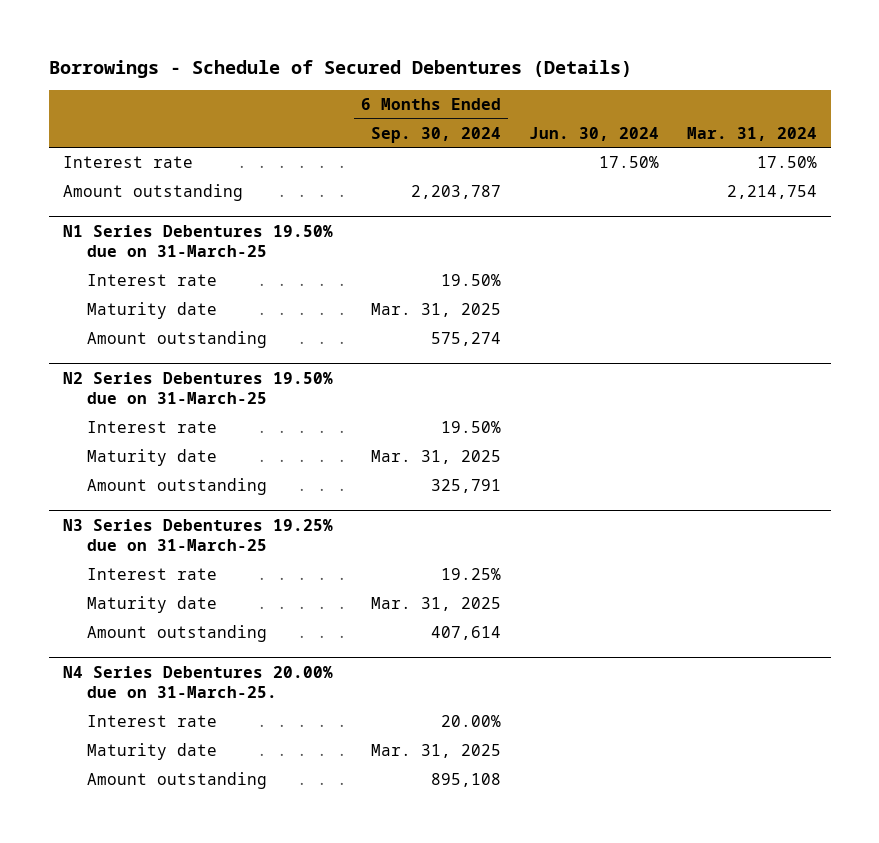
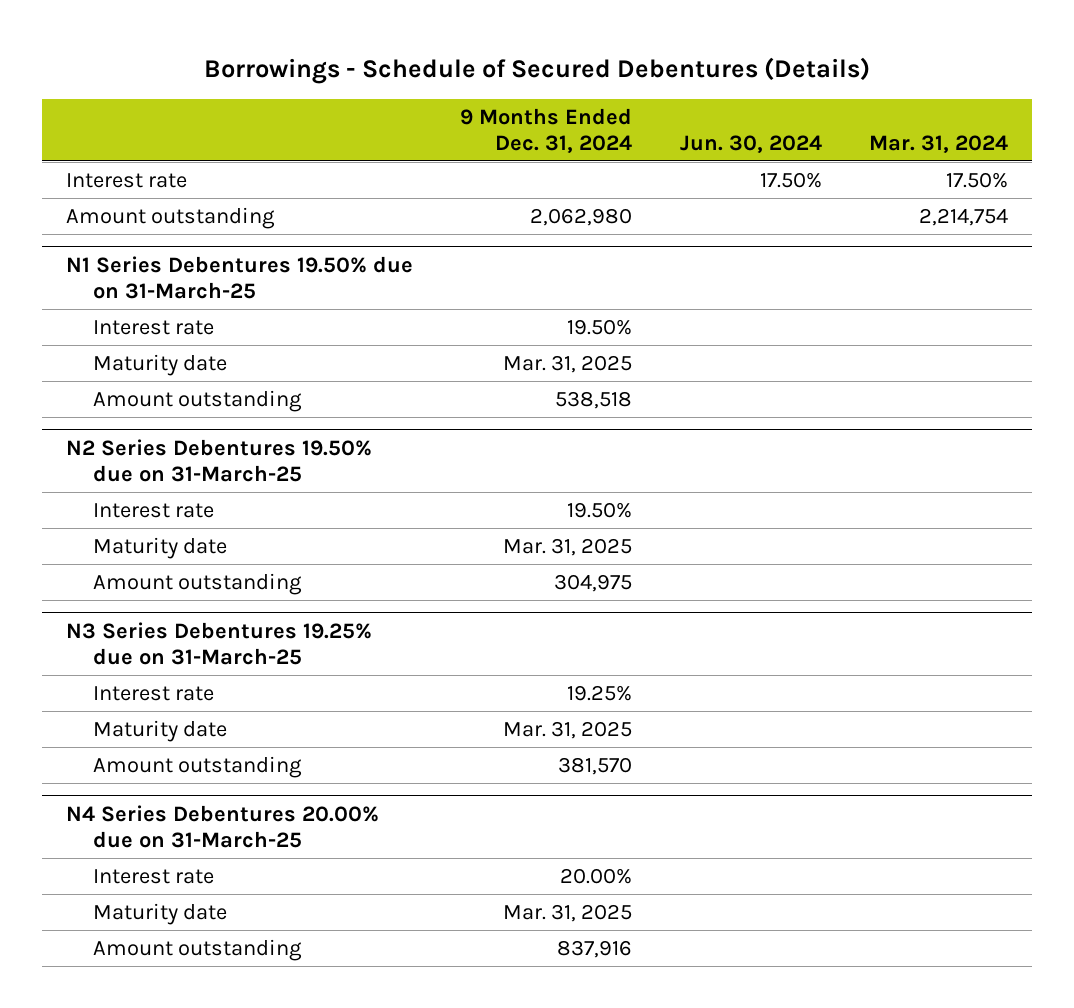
- | 6 Months Ended Sep. 30, 2024 | Jun. 30, 2024 | Mar. 31, 2024
+ | 9 Months Ended Dec. 31, 2024 | Jun. 30, 2024 | Mar. 31, 2024
- N4 Series Debentures 20.00% due on 31-March-25.
+ N4 Series Debentures 20.00% due on 31-March-25

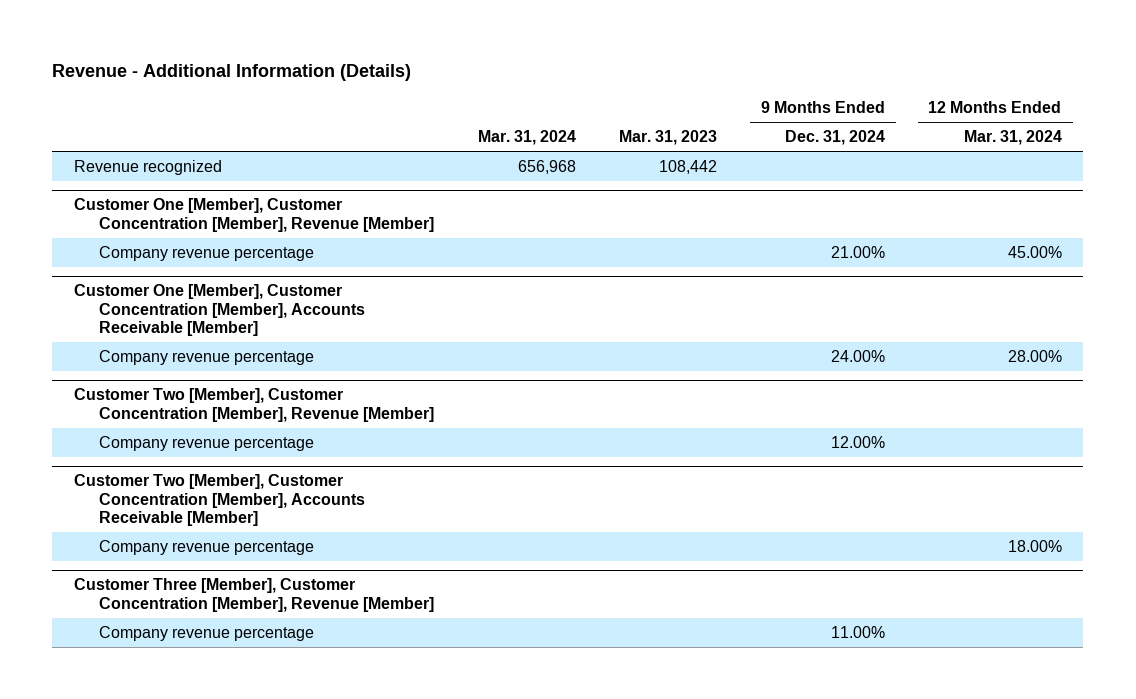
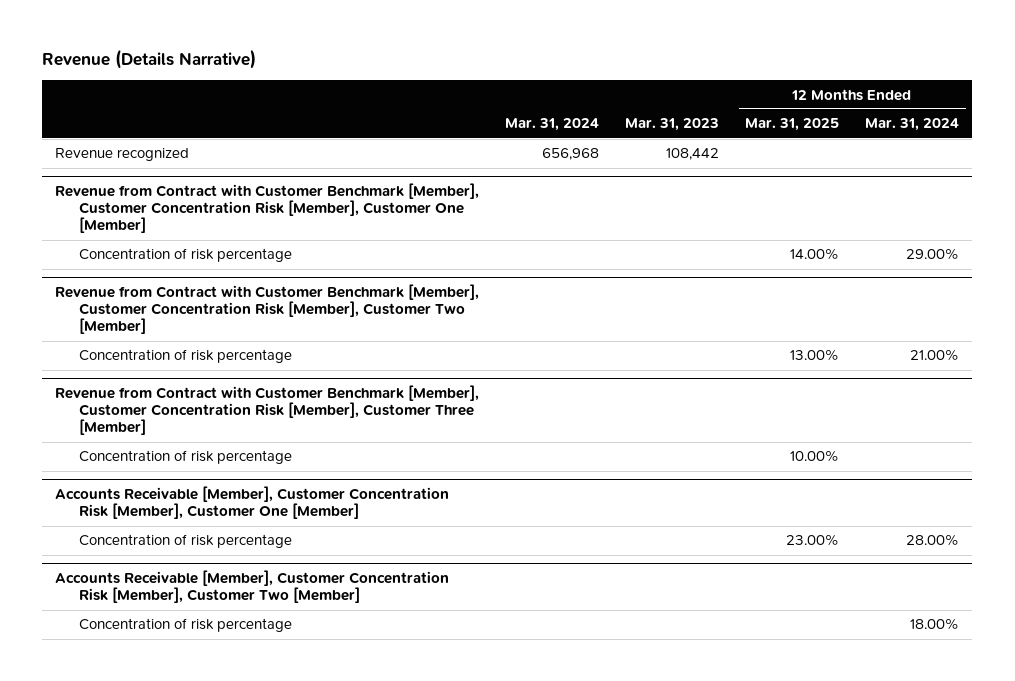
- Revenue - Additional Information (Details)
+ Revenue (Details Narrative)
- | Mar. 31, 2024 | Mar. 31, 2023 | 9 Months Ended Dec. 31, 2024 | 12 Months Ended Mar. 31, 2024
+ | Mar. 31, 2024 | Mar. 31, 2023 | 12 Months Ended Mar. 31, 2025 | 12 Months Ended Mar. 31, 2024
- Customer One [Member], Customer Concentration [Member], Revenue [Member]
- Company revenue percentage | | | 21.00% | 45.00%
- Customer One [Member], Customer Concentration [Member], Accounts Receivable [Member]
- Company revenue percentage | | | 24.00% | 28.00%
- Customer Two [Member], Customer Concentration [Member], Revenue [Member]
- Company revenue percentage | | | 12.00% |
- Customer Two [Member], Customer Concentration [Member], Accounts Receivable [Member]
- Company revenue percentage | | | | 18.00%
- Customer Three [Member], Customer Concentration [Member], Revenue [Member]
- Company revenue percentage | | | 11.00% |
+ Revenue from Contract with Customer Benchmark [Member], Customer Concentration Risk [Member], Customer One [Member]
+ Concentration of risk percentage | | | 14.00% | 29.00%
+ Revenue from Contract with Customer Benchmark [Member], Customer Concentration Risk [Member], Customer Two [Member]
+ Concentration of risk percentage | | | 13.00% | 21.00%
+ Revenue from Contract with Customer Benchmark [Member], Customer Concentration Risk [Member], Customer Three [Member]
+ Concentration of risk percentage | | | 10.00% |
+ Accounts Receivable [Member], Customer Concentration Risk [Member], Customer One [Member]
+ Concentration of risk percentage | | | 23.00% | 28.00%
+ Accounts Receivable [Member], Customer Concentration Risk [Member], Customer Two [Member]
+ Concentration of risk percentage | | | | 18.00%

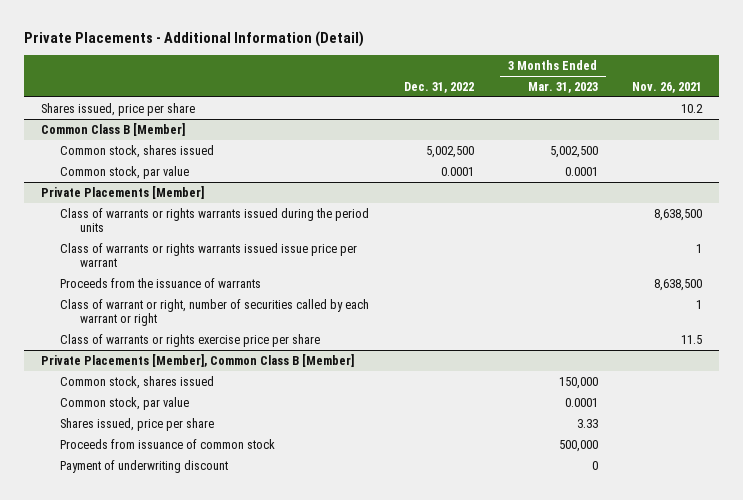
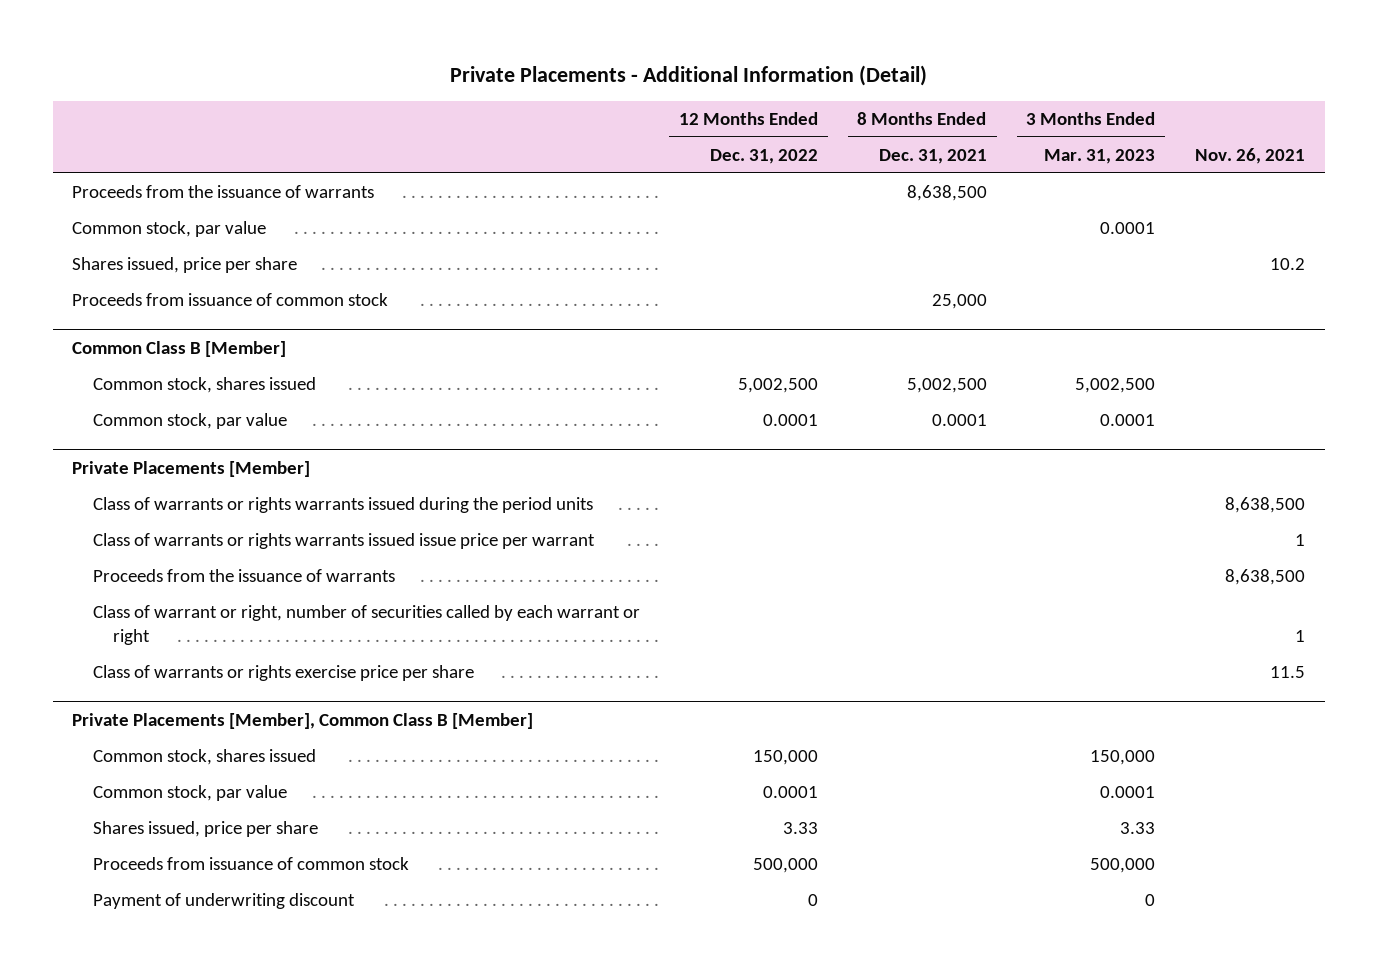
- | Dec. 31, 2022 | 3 Months Ended Mar. 31, 2023 | Nov. 26, 2021
+ | 12 Months Ended Dec. 31, 2022 | 8 Months Ended Dec. 31, 2021 | 3 Months Ended Mar. 31, 2023 | Nov. 26, 2021
+ Proceeds from the issuance of warrants | | 8,638,500 | |
+ Common stock, par value | | | 0.0001 |
+ Proceeds from issuance of common stock | | 25,000 | |

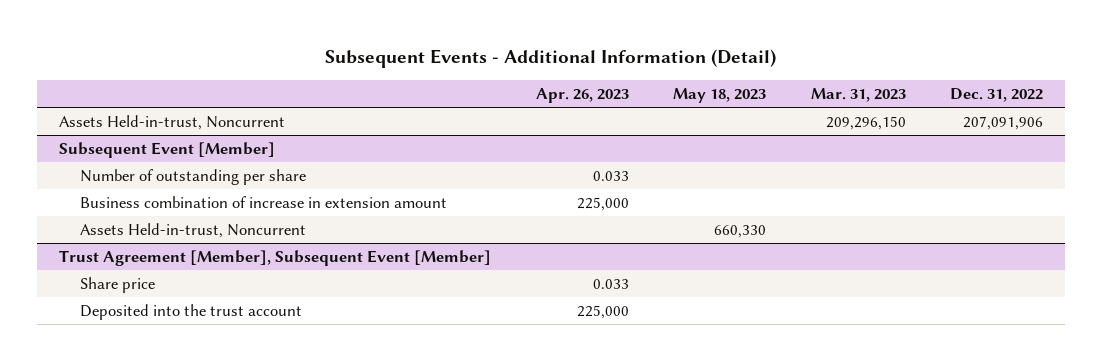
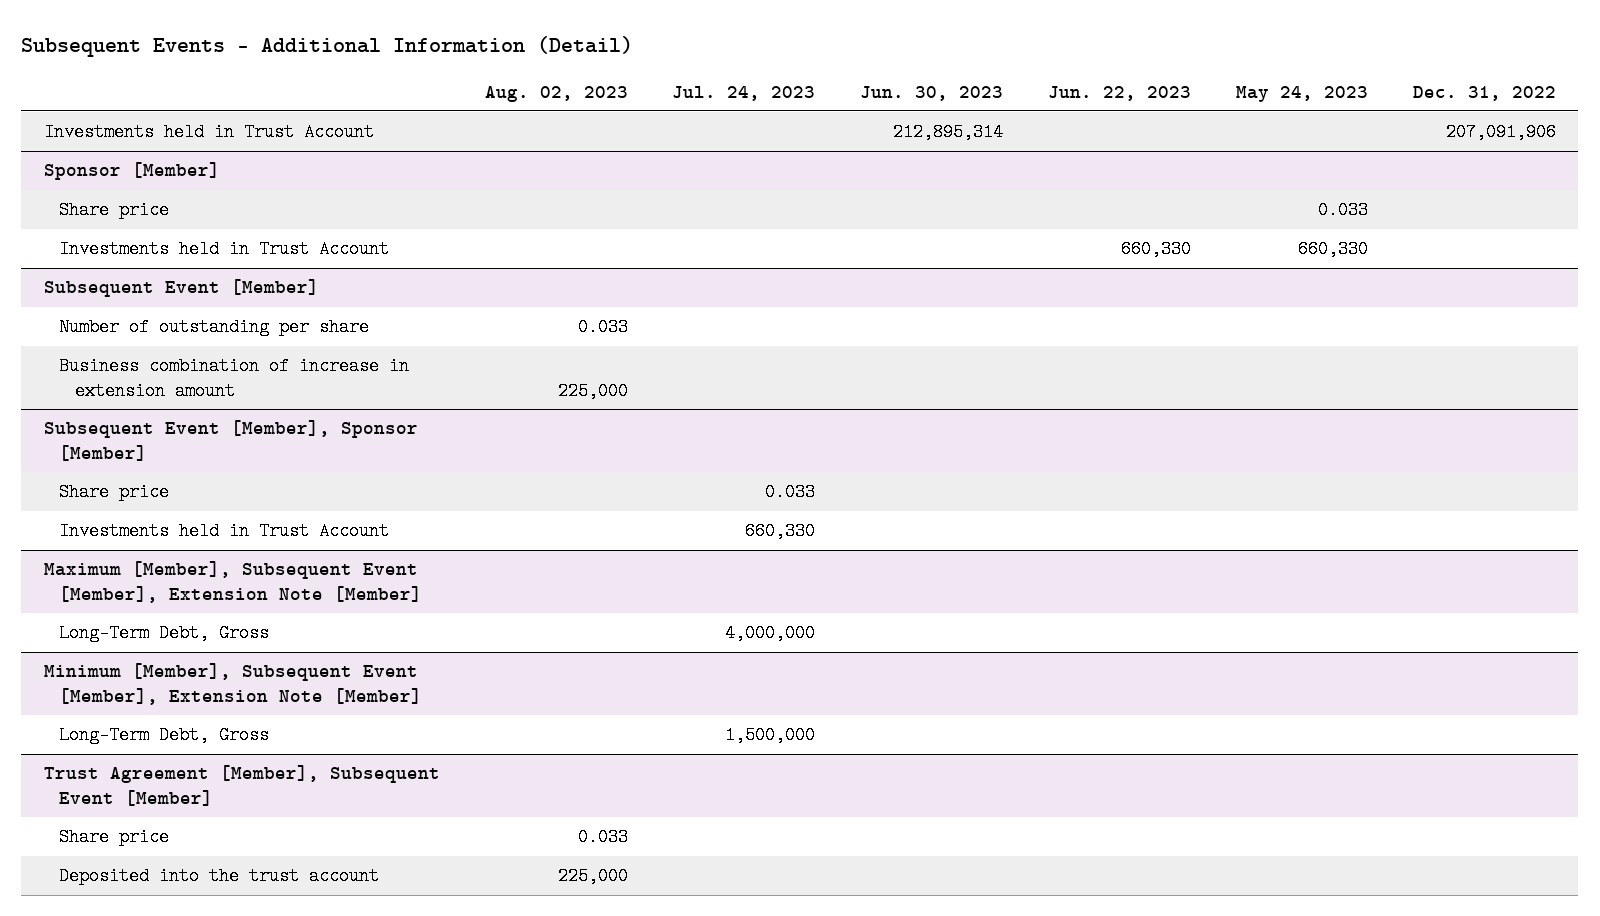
- | Apr. 26, 2023 | May 18, 2023 | Mar. 31, 2023 | Dec. 31, 2022
+ | Aug. 02, 2023 | Jul. 24, 2023 | Jun. 30, 2023 | Jun. 22, 2023 | May 24, 2023 | Dec. 31, 2022
- Assets Held-in-trust, Noncurrent | | | 209,296,150 | 207,091,906
+ Investments held in Trust Account | | | 212,895,314 | | | 207,091,906
+ Sponsor [Member]
+ Share price | | | | | 0.033 |
+ Investments held in Trust Account | | | | 660,330 | 660,330 |
@ Subsequent Event [Member]
- Assets Held-in-trust, Noncurrent | | 660,330 | |
+ Subsequent Event [Member], Sponsor [Member]
+ Share price | | 0.033 | | | |
+ Investments held in Trust Account | | 660,330 | | | |
+ Maximum [Member], Subsequent Event [Member], Extension Note [Member]
+ Long-Term Debt, Gross | | 4,000,000 | | | |
+ Minimum [Member], Subsequent Event [Member], Extension Note [Member]
+ Long-Term Debt, Gross | | 1,500,000 | | | |

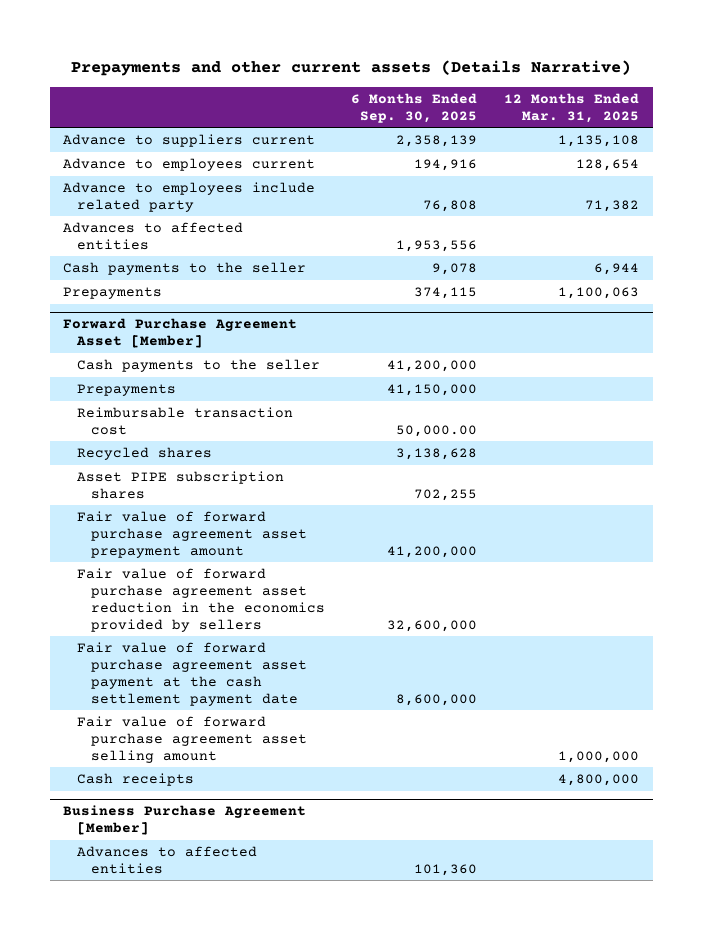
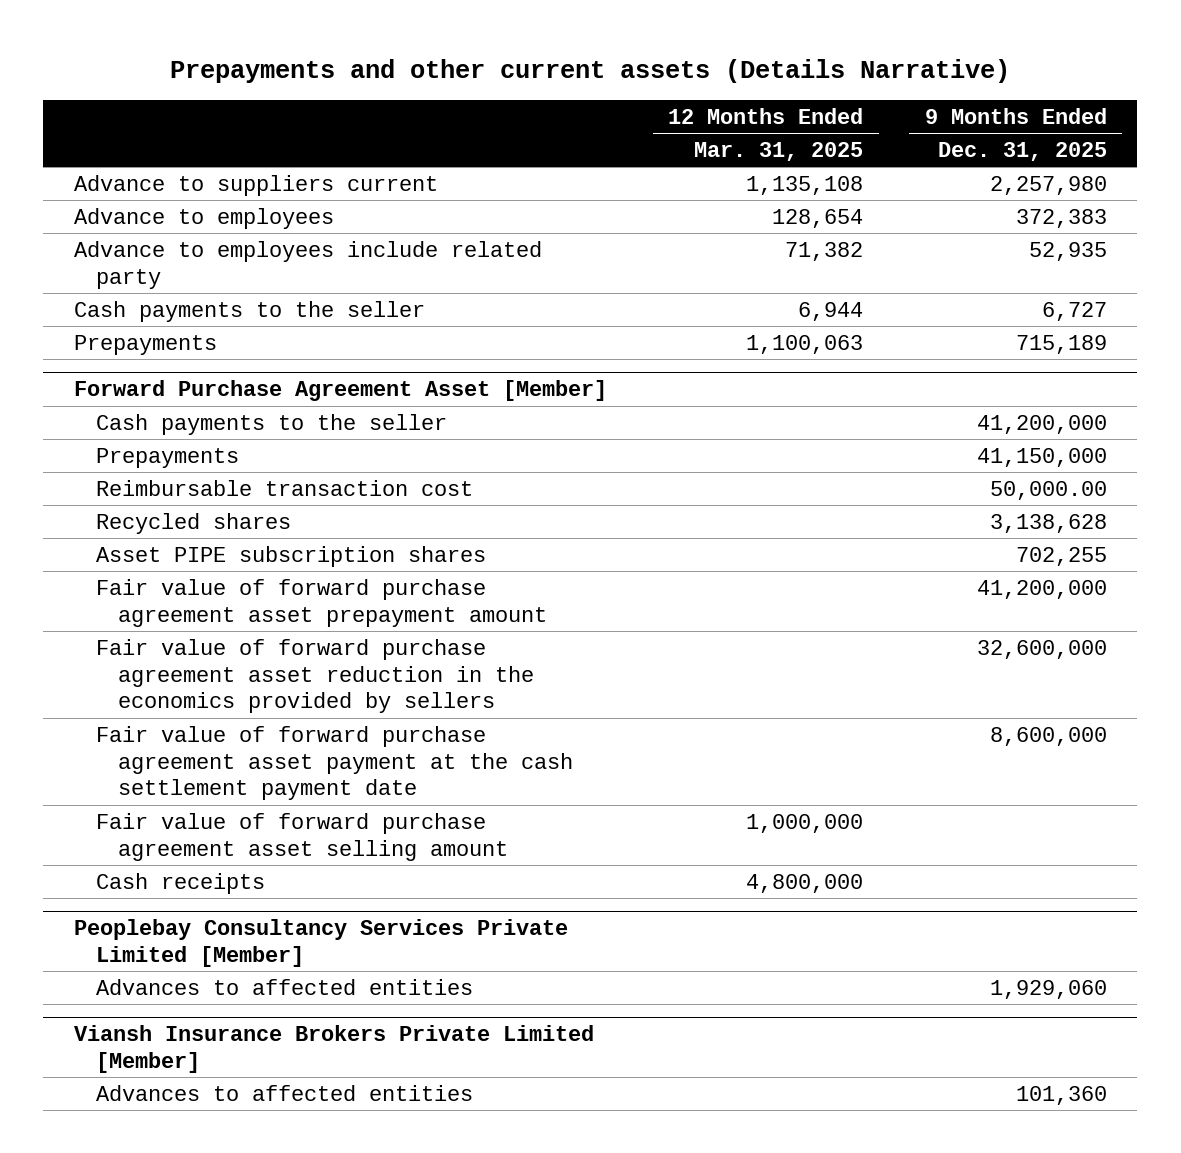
- | 6 Months Ended Sep. 30, 2025 | 12 Months Ended Mar. 31, 2025
+ | 12 Months Ended Mar. 31, 2025 | 9 Months Ended Dec. 31, 2025
- Advance to employees current | 194,916 | 128,654
+ Advance to employees | 128,654 | 372,383
- Advances to affected entities | 1,953,556 |
- Business Purchase Agreement [Member]
- Advances to affected entities | 101,360 |
+ Peoplebay Consultancy Services Private Limited [Member]
+ Advances to affected entities | | 1,929,060
+ Viansh Insurance Brokers Private Limited [Member]
+ Advances to affected entities | | 101,360

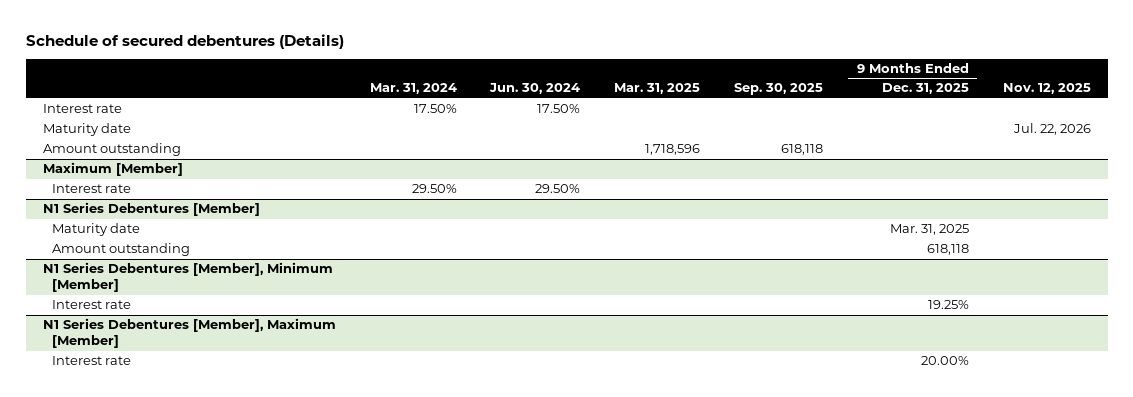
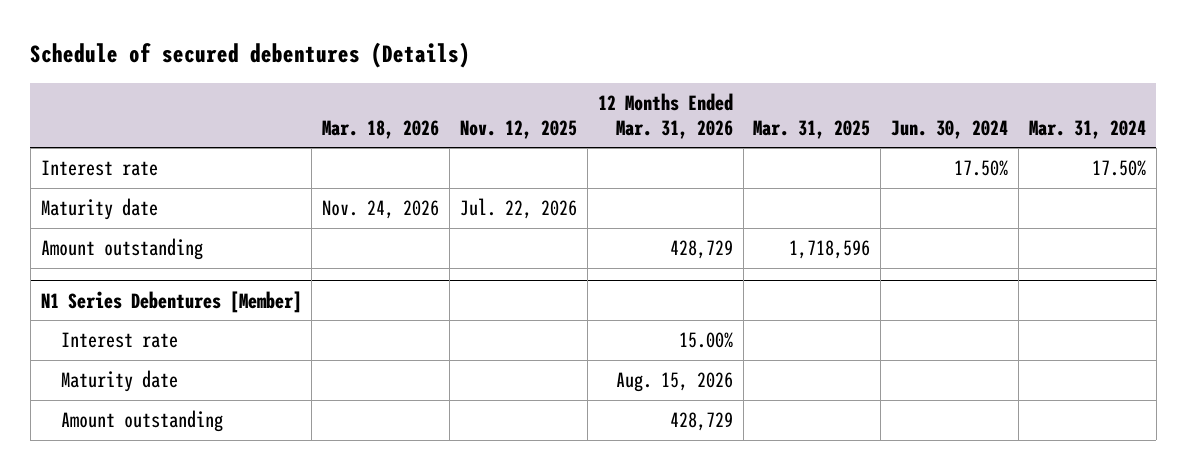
- | Mar. 31, 2024 | Jun. 30, 2024 | Mar. 31, 2025 | Sep. 30, 2025 | 9 Months Ended Dec. 31, 2025 | Nov. 12, 2025
+ | Mar. 18, 2026 | Nov. 12, 2025 | 12 Months Ended Mar. 31, 2026 | Mar. 31, 2025 | Jun. 30, 2024 | Mar. 31, 2024
- Maximum [Member]
- Interest rate | 29.50% | 29.50% | | | |
@ N1 Series Debentures [Member]
+ Interest rate | | | 15.00% | | |
- N1 Series Debentures [Member], Minimum [Member]
- Interest rate | | | | | 19.25% |
- N1 Series Debentures [Member], Maximum [Member]
- Interest rate | | | | | 20.00% |

